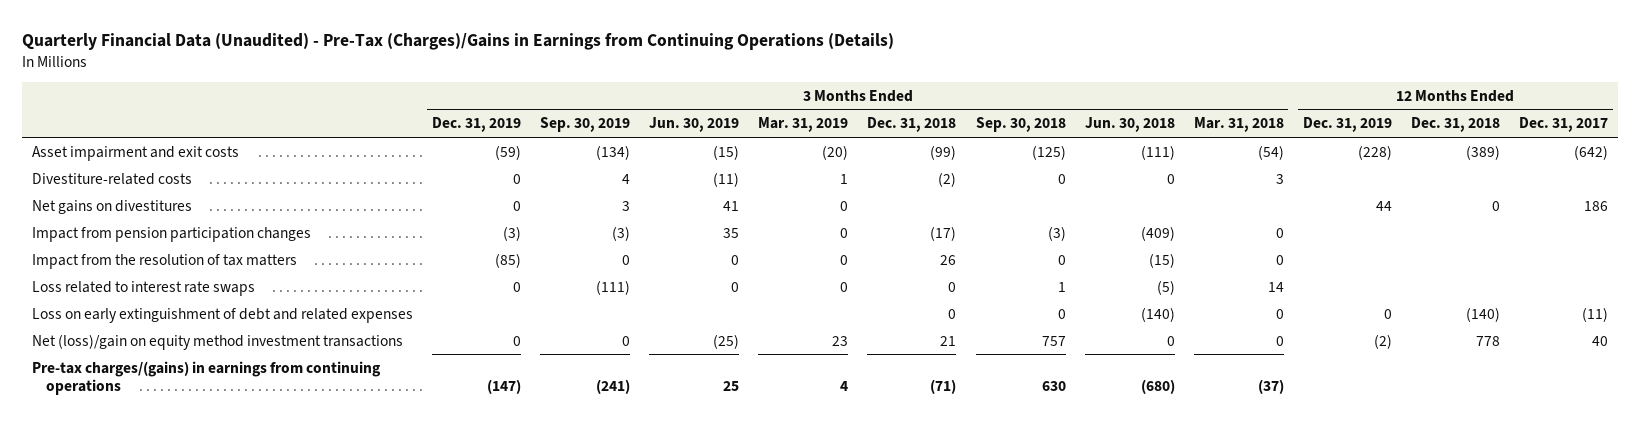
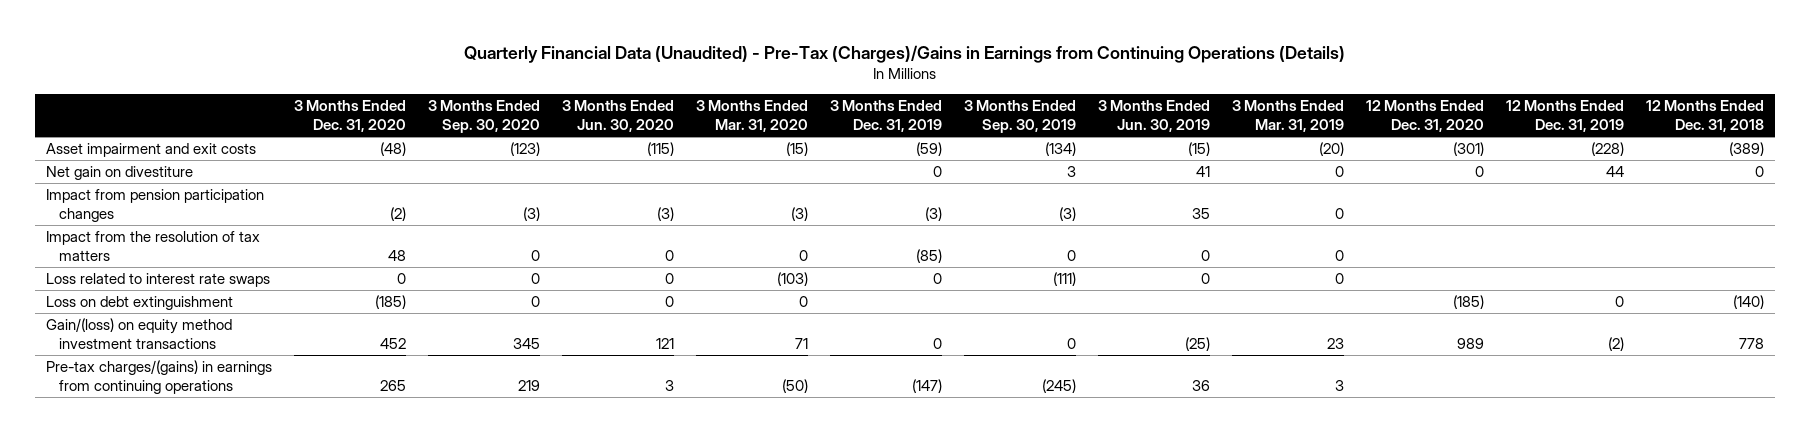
- | 3 Months Ended Dec. 31, 2019 | 3 Months Ended Sep. 30, 2019 | 3 Months Ended Jun. 30, 2019 | 3 Months Ended Mar. 31, 2019 | 3 Months Ended Dec. 31, 2018 | 3 Months Ended Sep. 30, 2018 | 3 Months Ended Jun. 30, 2018 | 3 Months Ended Mar. 31, 2018 | 12 Months Ended Dec. 31, 2019 | 12 Months Ended Dec. 31, 2018 | 12 Months Ended Dec. 31, 2017
+ | 3 Months Ended Dec. 31, 2020 | 3 Months Ended Sep. 30, 2020 | 3 Months Ended Jun. 30, 2020 | 3 Months Ended Mar. 31, 2020 | 3 Months Ended Dec. 31, 2019 | 3 Months Ended Sep. 30, 2019 | 3 Months Ended Jun. 30, 2019 | 3 Months Ended Mar. 31, 2019 | 12 Months Ended Dec. 31, 2020 | 12 Months Ended Dec. 31, 2019 | 12 Months Ended Dec. 31, 2018
- Divestiture-related costs | 0 | 4 | (11) | 1 | (2) | 0 | 0 | 3 | | |
- Net gains on divestitures | 0 | 3 | 41 | 0 | | | | | 44 | 0 | 186
+ Net gain on divestiture | | | | | 0 | 3 | 41 | 0 | 0 | 44 | 0
- Loss on early extinguishment of debt and related expenses | | | | | 0 | 0 | (140) | 0 | 0 | (140) | (11)
- Net (loss)/gain on equity method investment transactions | 0 | 0 | (25) | 23 | 21 | 757 | 0 | 0 | (2) | 778 | 40
- Pre-tax charges/(gains) in earnings from continuing operations | (147) | (241) | 25 | 4 | (71) | 630 | (680) | (37) | | |
+ Loss on debt extinguishment | (185) | 0 | 0 | 0 | | | | | (185) | 0 | (140)
+ Gain/(loss) on equity method investment transactions | 452 | 345 | 121 | 71 | 0 | 0 | (25) | 23 | 989 | (2) | 778
+ Pre-tax charges/(gains) in earnings from continuing operations | 265 | 219 | 3 | (50) | (147) | (245) | 36 | 3 | | |

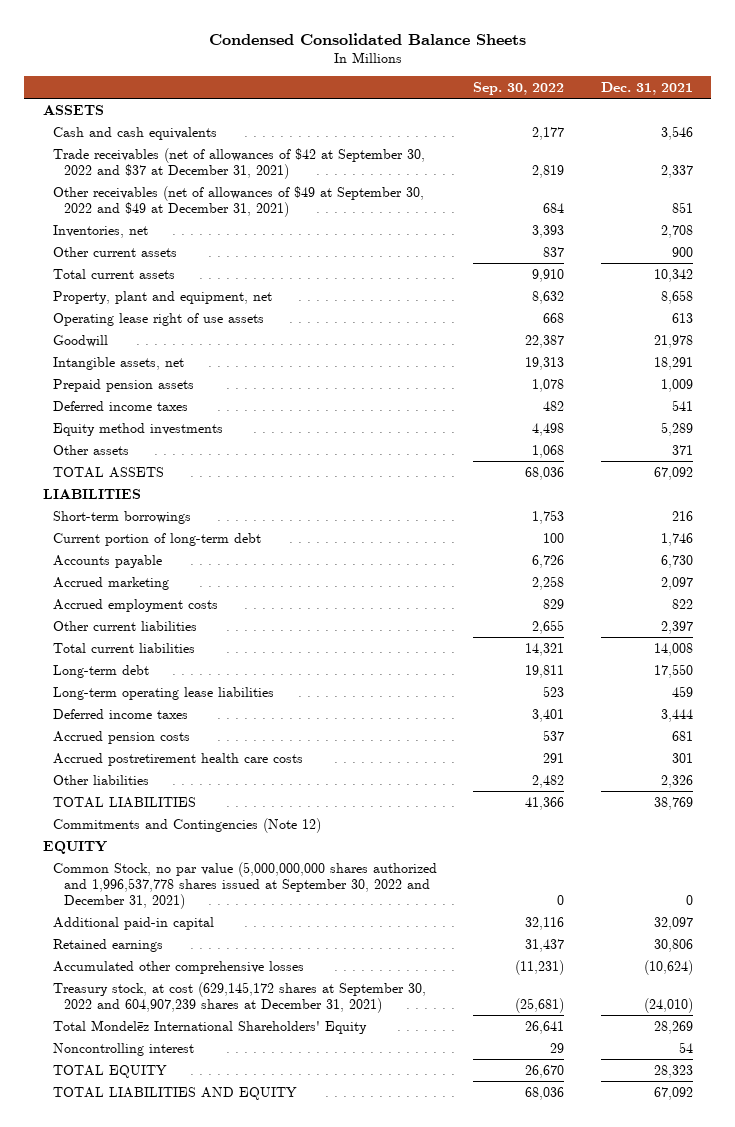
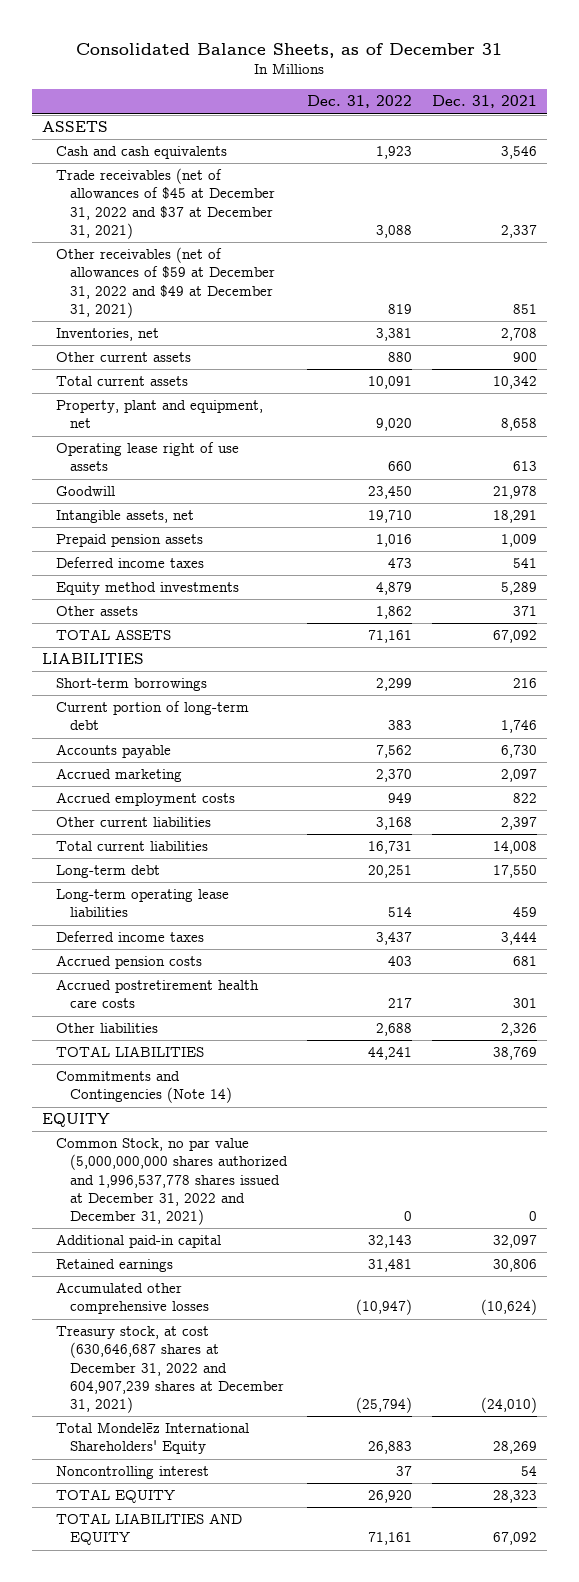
- Condensed Consolidated Balance Sheets
+ Consolidated Balance Sheets, as of December 31
- | Sep. 30, 2022 | Dec. 31, 2021
+ | Dec. 31, 2022 | Dec. 31, 2021
- Trade receivables (net of allowances of $42 at September 30, 2022 and $37 at December 31, 2021) | 2,819 | 2,337
- Other receivables (net of allowances of $49 at September 30, 2022 and $49 at December 31, 2021) | 684 | 851
+ Trade receivables (net of allowances of $45 at December 31, 2022 and $37 at December 31, 2021) | 3,088 | 2,337
+ Other receivables (net of allowances of $59 at December 31, 2022 and $49 at December 31, 2021) | 819 | 851
- Commitments and Contingencies (Note 12)
+ Commitments and Contingencies (Note 14)
- Common Stock, no par value (5,000,000,000 shares authorized and 1,996,537,778 shares issued at September 30, 2022 and December 31, 2021) | 0 | 0
+ Common Stock, no par value (5,000,000,000 shares authorized and 1,996,537,778 shares issued at December 31, 2022 and December 31, 2021) | 0 | 0
- Treasury stock, at cost (629,145,172 shares at September 30, 2022 and 604,907,239 shares at December 31, 2021) | (25,681) | (24,010)
+ Treasury stock, at cost (630,646,687 shares at December 31, 2022 and 604,907,239 shares at December 31, 2021) | (25,794) | (24,010)

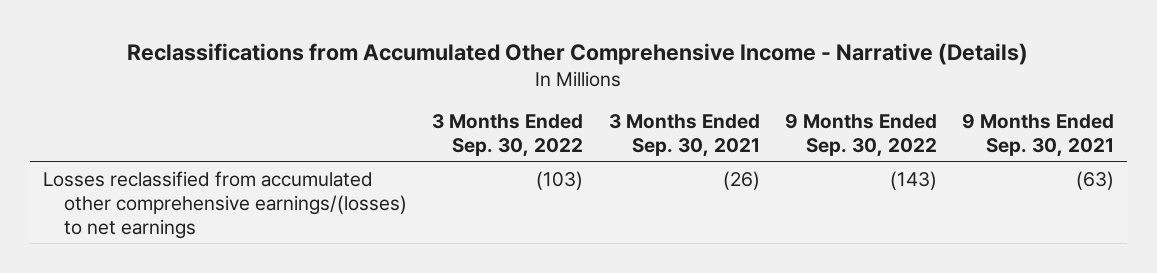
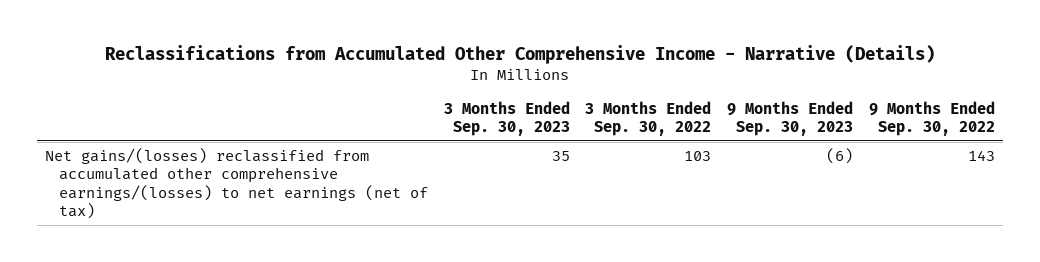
- | 3 Months Ended Sep. 30, 2022 | 3 Months Ended Sep. 30, 2021 | 9 Months Ended Sep. 30, 2022 | 9 Months Ended Sep. 30, 2021
+ | 3 Months Ended Sep. 30, 2023 | 3 Months Ended Sep. 30, 2022 | 9 Months Ended Sep. 30, 2023 | 9 Months Ended Sep. 30, 2022
- Losses reclassified from accumulated other comprehensive earnings/(losses) to net earnings | (103) | (26) | (143) | (63)
+ Net gains/(losses) reclassified from accumulated other comprehensive earnings/(losses) to net earnings (net of tax) | 35 | 103 | (6) | 143

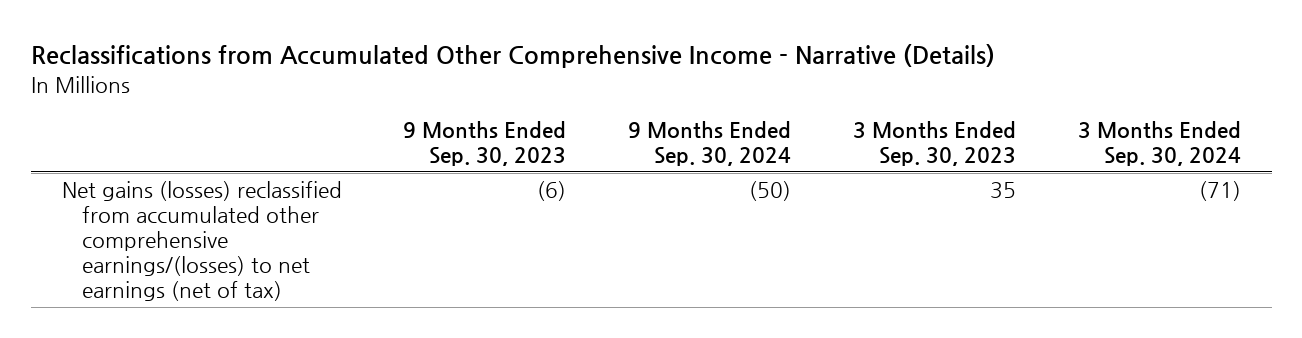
- | 3 Months Ended Sep. 30, 2023 | 3 Months Ended Sep. 30, 2022 | 9 Months Ended Sep. 30, 2023 | 9 Months Ended Sep. 30, 2022
+ | 9 Months Ended Sep. 30, 2023 | 9 Months Ended Sep. 30, 2024 | 3 Months Ended Sep. 30, 2023 | 3 Months Ended Sep. 30, 2024
- Net gains/(losses) reclassified from accumulated other comprehensive earnings/(losses) to net earnings (net of tax) | 35 | 103 | (6) | 143
+ Net gains (losses) reclassified from accumulated other comprehensive earnings/(losses) to net earnings (net of tax) | (6) | (50) | 35 | (71)

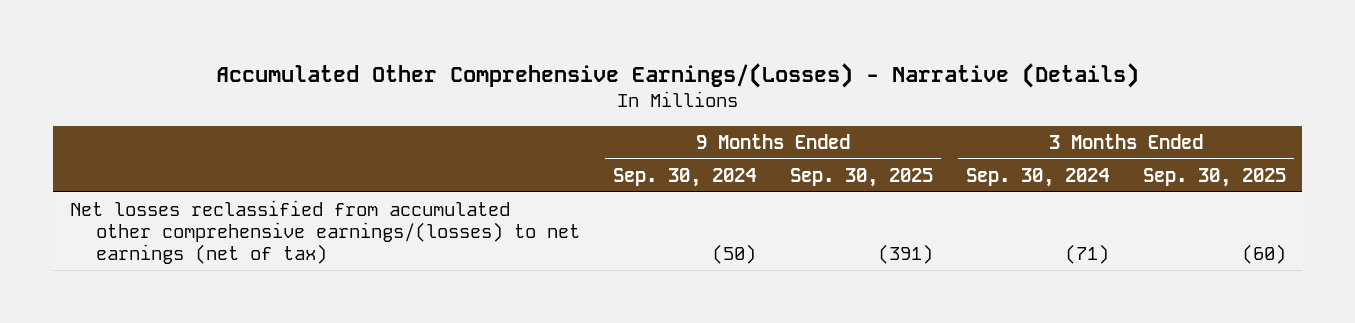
- Reclassifications from Accumulated Other Comprehensive Income - Narrative (Details)
+ Accumulated Other Comprehensive Earnings/(Losses) - Narrative (Details)
- | 9 Months Ended Sep. 30, 2023 | 9 Months Ended Sep. 30, 2024 | 3 Months Ended Sep. 30, 2023 | 3 Months Ended Sep. 30, 2024
+ | 9 Months Ended Sep. 30, 2024 | 9 Months Ended Sep. 30, 2025 | 3 Months Ended Sep. 30, 2024 | 3 Months Ended Sep. 30, 2025
- Net gains (losses) reclassified from accumulated other comprehensive earnings/(losses) to net earnings (net of tax) | (6) | (50) | 35 | (71)
+ Net losses reclassified from accumulated other comprehensive earnings/(losses) to net earnings (net of tax) | (50) | (391) | (71) | (60)

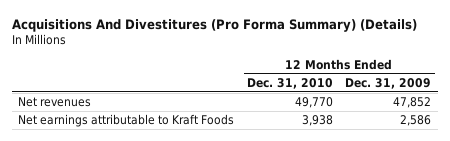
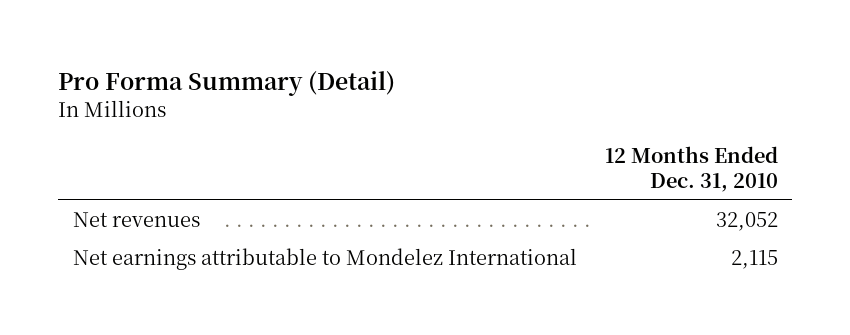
- Acquisitions And Divestitures (Pro Forma Summary) (Details)
+ Pro Forma Summary (Detail)
- | 12 Months Ended Dec. 31, 2010 | 12 Months Ended Dec. 31, 2009
+ | 12 Months Ended Dec. 31, 2010
- Net revenues | 49,770 | 47,852
- Net earnings attributable to Kraft Foods | 3,938 | 2,586
+ Net revenues | 32,052
+ Net earnings attributable to Mondelez International | 2,115

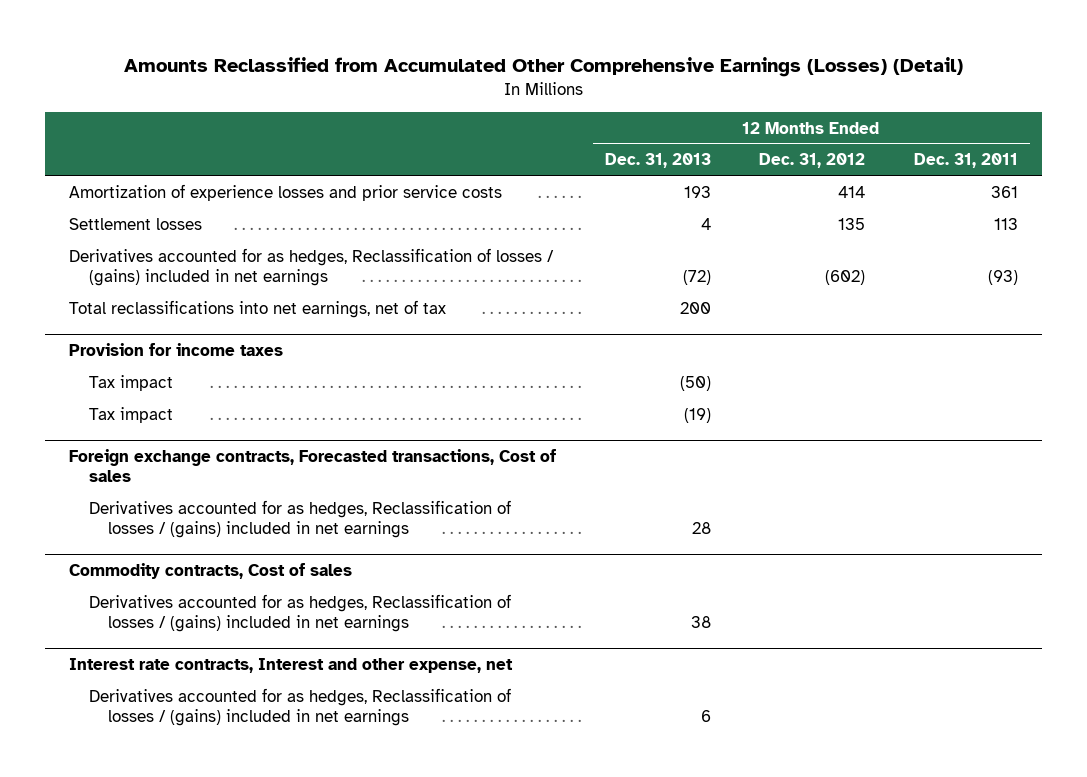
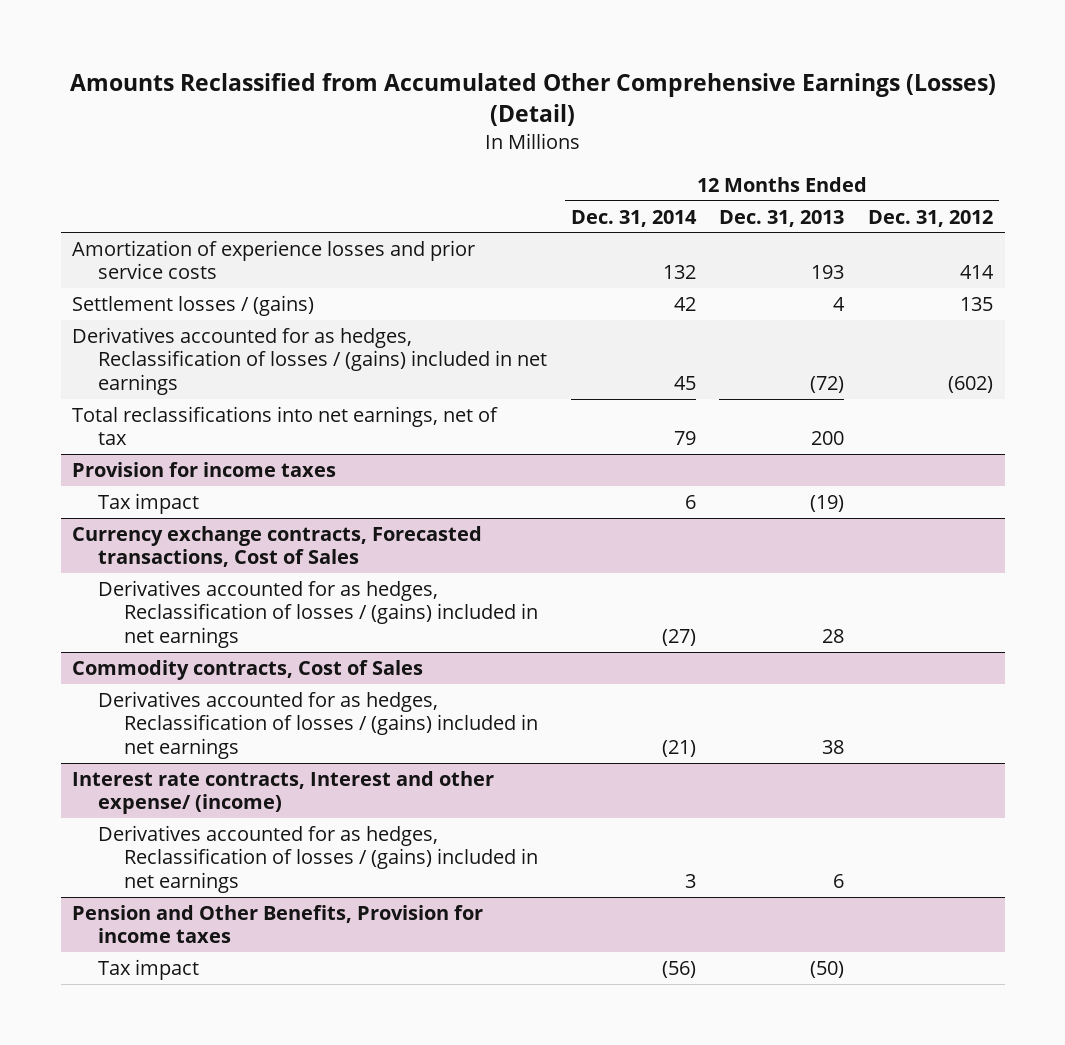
- | 12 Months Ended Dec. 31, 2013 | 12 Months Ended Dec. 31, 2012 | 12 Months Ended Dec. 31, 2011
+ | 12 Months Ended Dec. 31, 2014 | 12 Months Ended Dec. 31, 2013 | 12 Months Ended Dec. 31, 2012
- Settlement losses | 4 | 135 | 113
+ Settlement losses / (gains) | 42 | 4 | 135
@ Provision for income taxes
- Tax impact | (50) | |
- Foreign exchange contracts, Forecasted transactions, Cost of sales
+ Currency exchange contracts, Forecasted transactions, Cost of Sales
- Commodity contracts, Cost of sales
+ Commodity contracts, Cost of Sales
- Interest rate contracts, Interest and other expense, net
+ Interest rate contracts, Interest and other expense/ (income)
+ Pension and Other Benefits, Provision for income taxes
+ Tax impact | (56) | (50) |

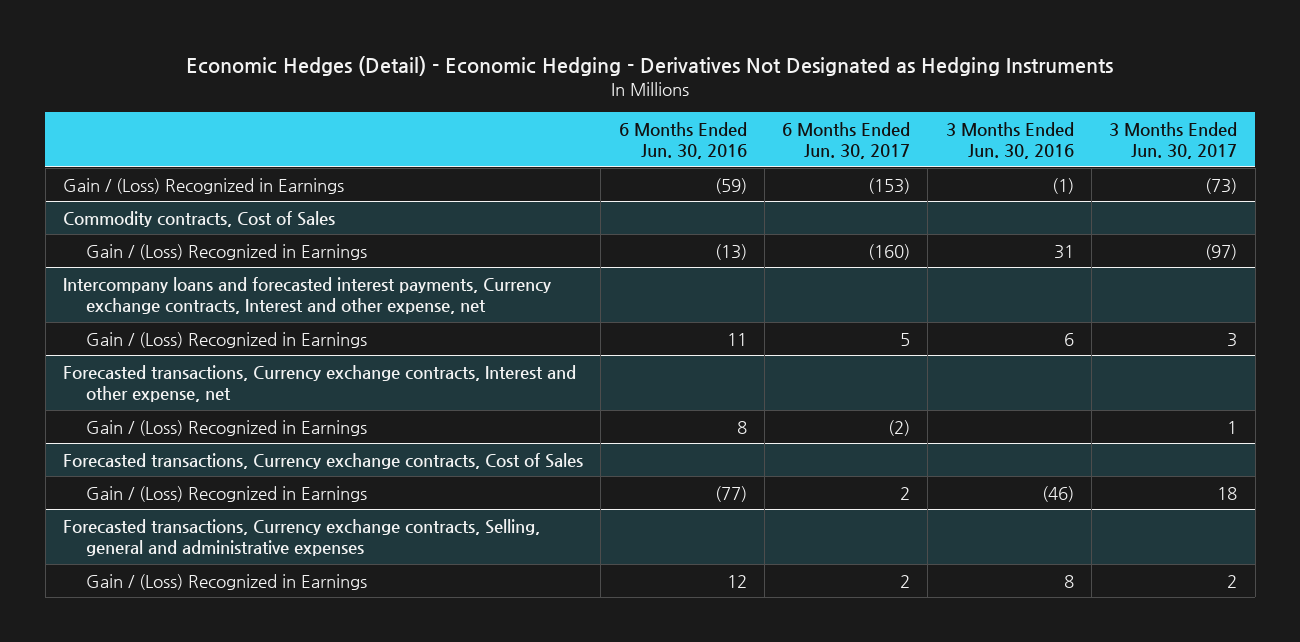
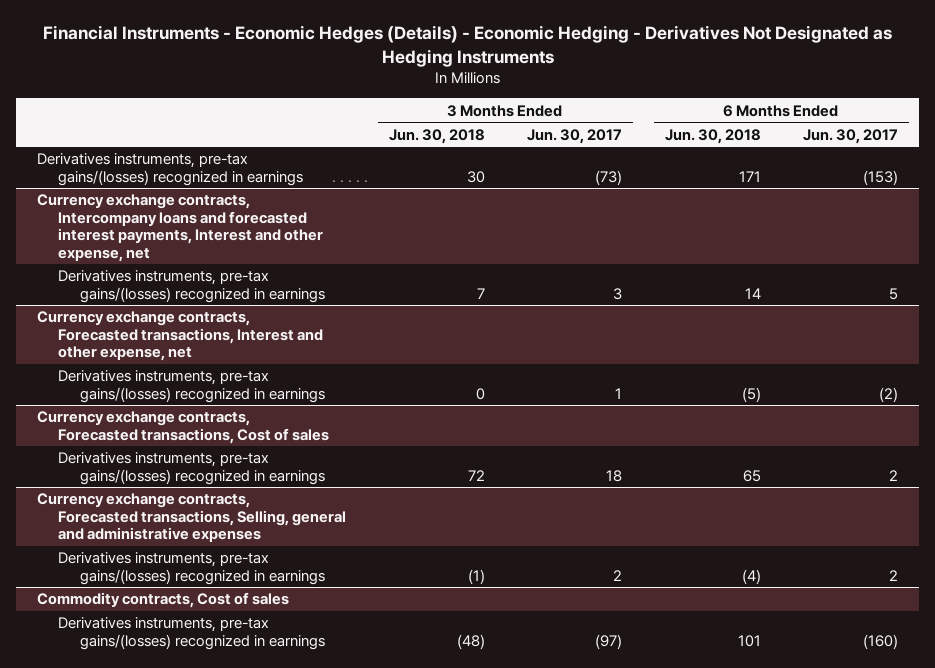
- Economic Hedges (Detail) - Economic Hedging - Derivatives Not Designated as Hedging Instruments
+ Financial Instruments - Economic Hedges (Details) - Economic Hedging - Derivatives Not Designated as Hedging Instruments
- | 6 Months Ended Jun. 30, 2016 | 6 Months Ended Jun. 30, 2017 | 3 Months Ended Jun. 30, 2016 | 3 Months Ended Jun. 30, 2017
+ | 3 Months Ended Jun. 30, 2018 | 3 Months Ended Jun. 30, 2017 | 6 Months Ended Jun. 30, 2018 | 6 Months Ended Jun. 30, 2017
- Gain / (Loss) Recognized in Earnings | (59) | (153) | (1) | (73)
- Commodity contracts, Cost of Sales
- Gain / (Loss) Recognized in Earnings | (13) | (160) | 31 | (97)
- Intercompany loans and forecasted interest payments, Currency exchange contracts, Interest and other expense, net
- Gain / (Loss) Recognized in Earnings | 11 | 5 | 6 | 3
- Forecasted transactions, Currency exchange contracts, Interest and other expense, net
- Gain / (Loss) Recognized in Earnings | 8 | (2) | | 1
- Forecasted transactions, Currency exchange contracts, Cost of Sales
- Gain / (Loss) Recognized in Earnings | (77) | 2 | (46) | 18
- Forecasted transactions, Currency exchange contracts, Selling, general and administrative expenses
- Gain / (Loss) Recognized in Earnings | 12 | 2 | 8 | 2
+ Derivatives instruments, pre-tax gains/(losses) recognized in earnings | 30 | (73) | 171 | (153)
+ Currency exchange contracts, Intercompany loans and forecasted interest payments, Interest and other expense, net
+ Derivatives instruments, pre-tax gains/(losses) recognized in earnings | 7 | 3 | 14 | 5
+ Currency exchange contracts, Forecasted transactions, Interest and other expense, net
+ Derivatives instruments, pre-tax gains/(losses) recognized in earnings | 0 | 1 | (5) | (2)
+ Currency exchange contracts, Forecasted transactions, Cost of sales
+ Derivatives instruments, pre-tax gains/(losses) recognized in earnings | 72 | 18 | 65 | 2
+ Currency exchange contracts, Forecasted transactions, Selling, general and administrative expenses
+ Derivatives instruments, pre-tax gains/(losses) recognized in earnings | (1) | 2 | (4) | 2
+ Commodity contracts, Cost of sales
+ Derivatives instruments, pre-tax gains/(losses) recognized in earnings | (48) | (97) | 101 | (160)

